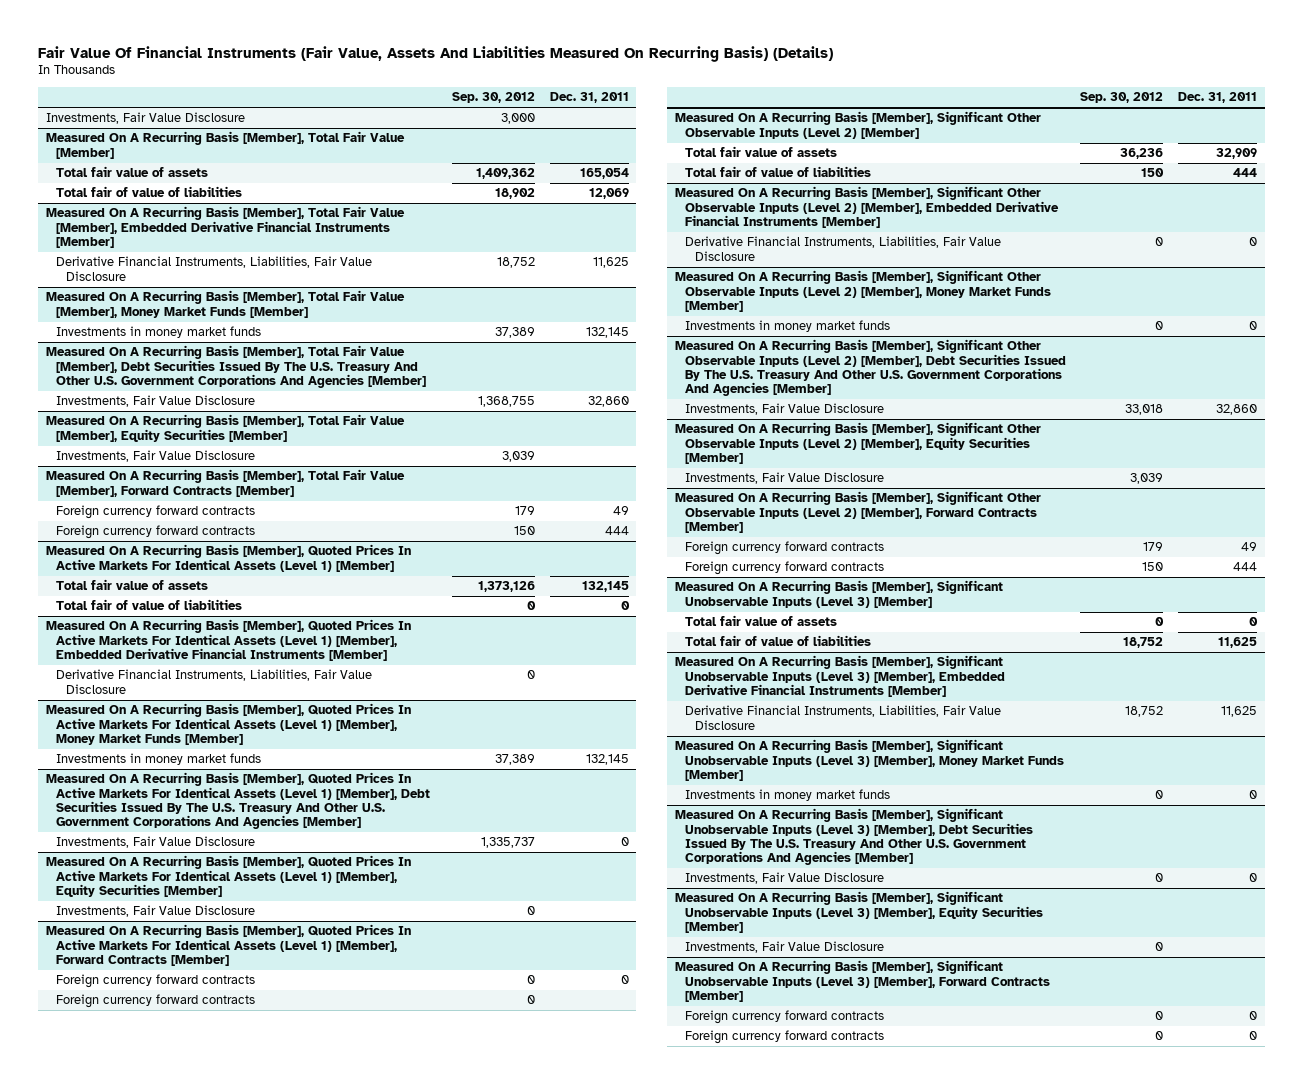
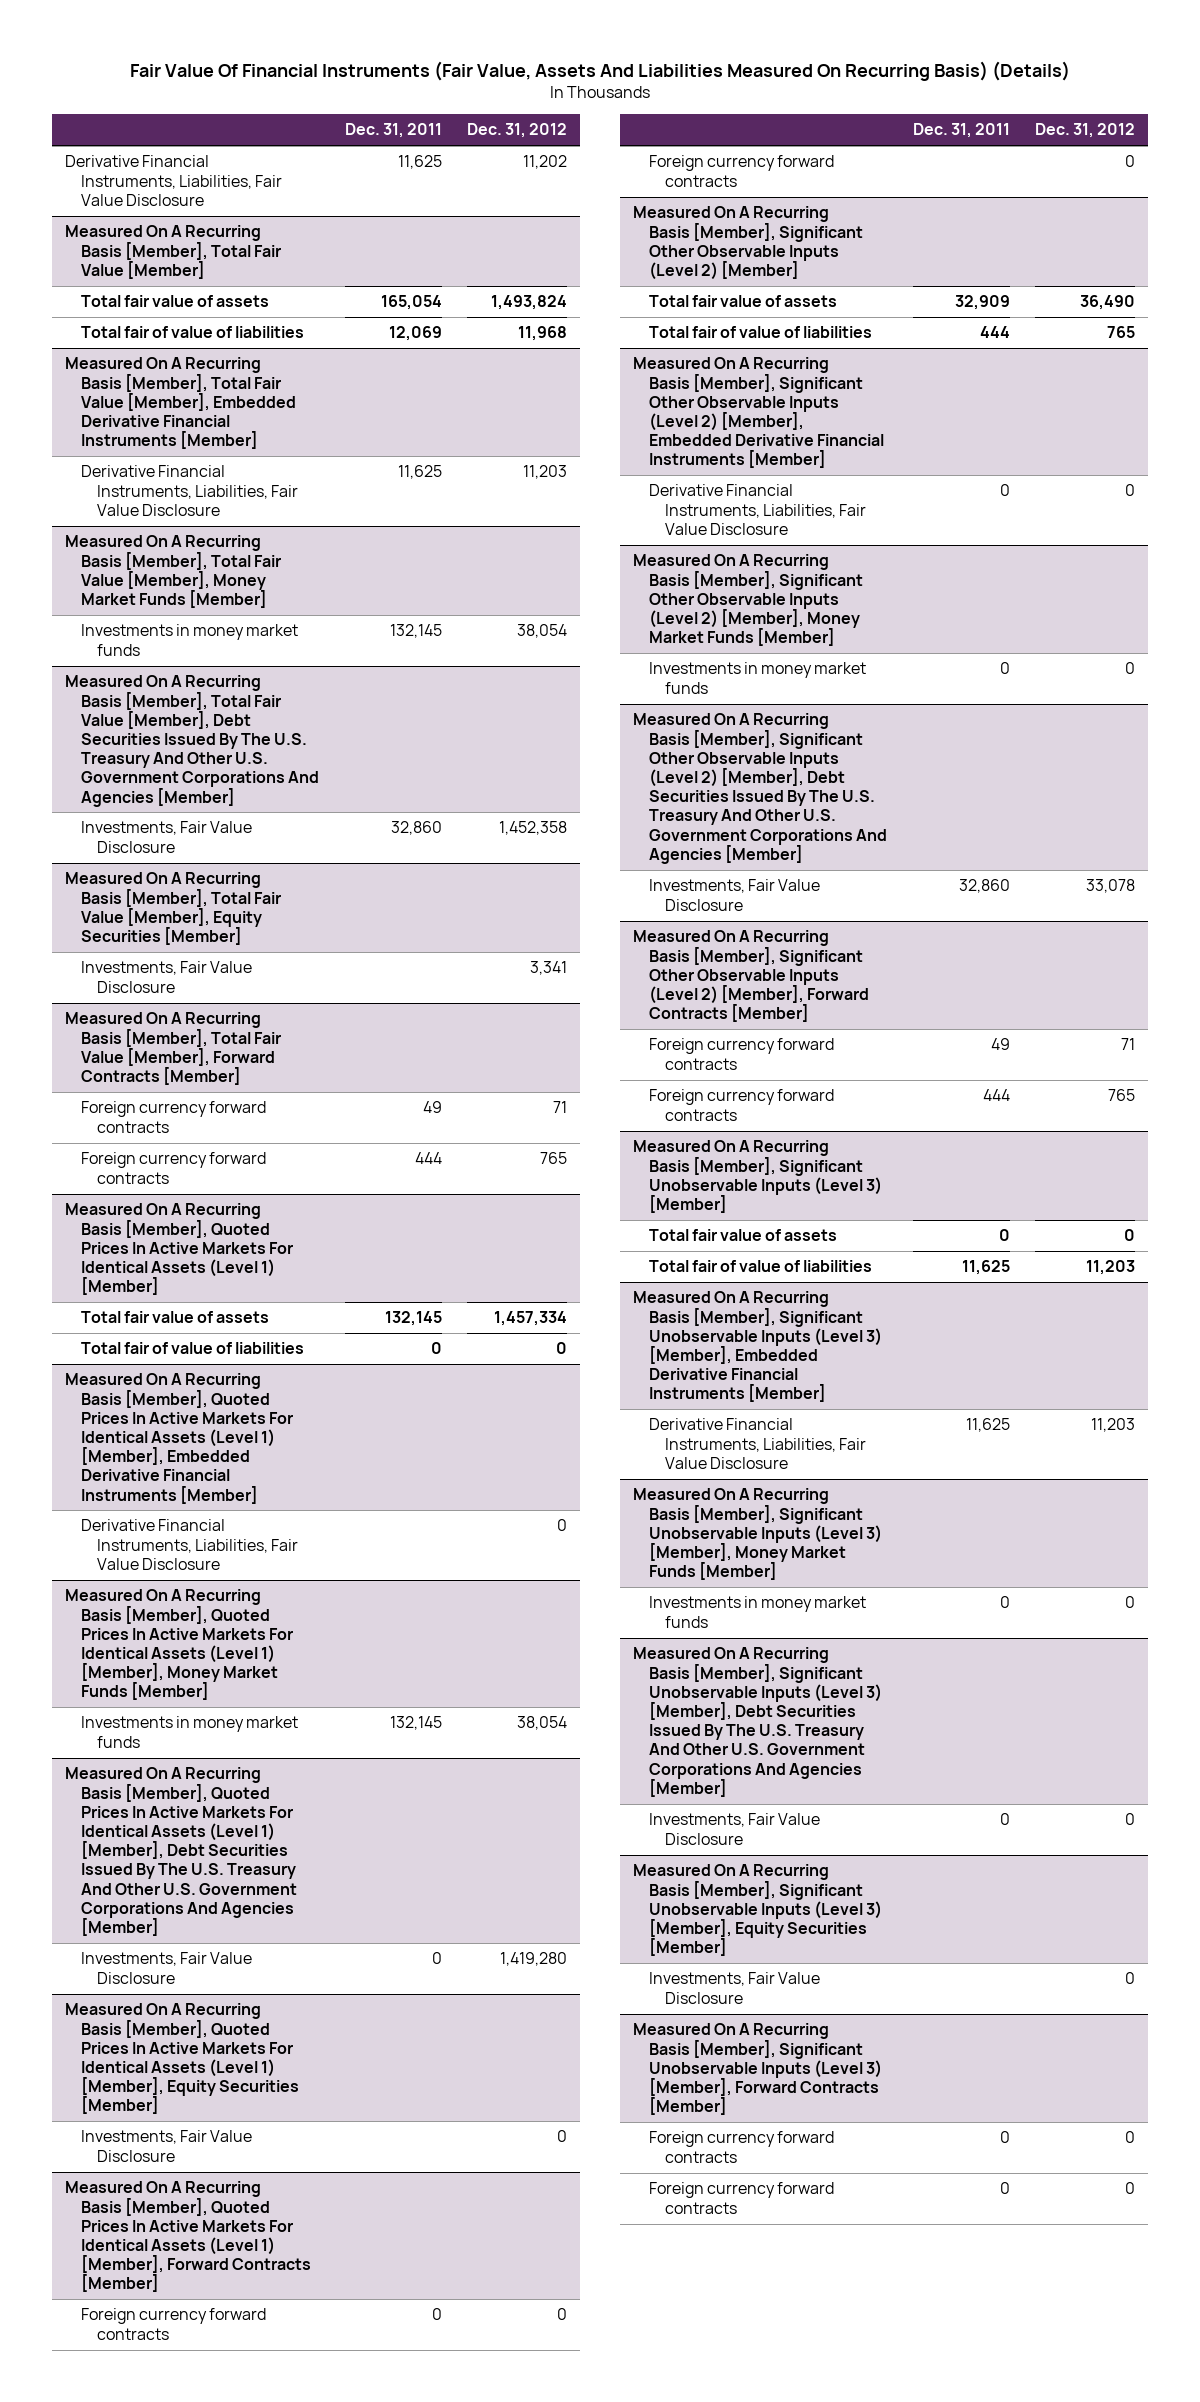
- | Sep. 30, 2012 | Dec. 31, 2011
+ | Dec. 31, 2011 | Dec. 31, 2012
- Investments, Fair Value Disclosure | 3,000 |
+ Derivative Financial Instruments, Liabilities, Fair Value Disclosure | 11,625 | 11,202
- Measured On A Recurring Basis [Member], Significant Other Observable Inputs (Level 2) [Member], Equity Securities [Member]
- Investments, Fair Value Disclosure | 3,039 |

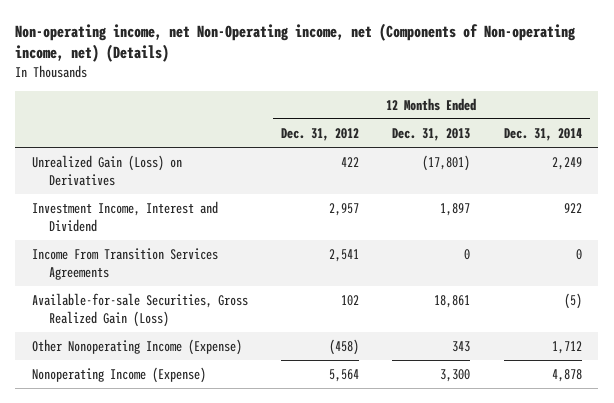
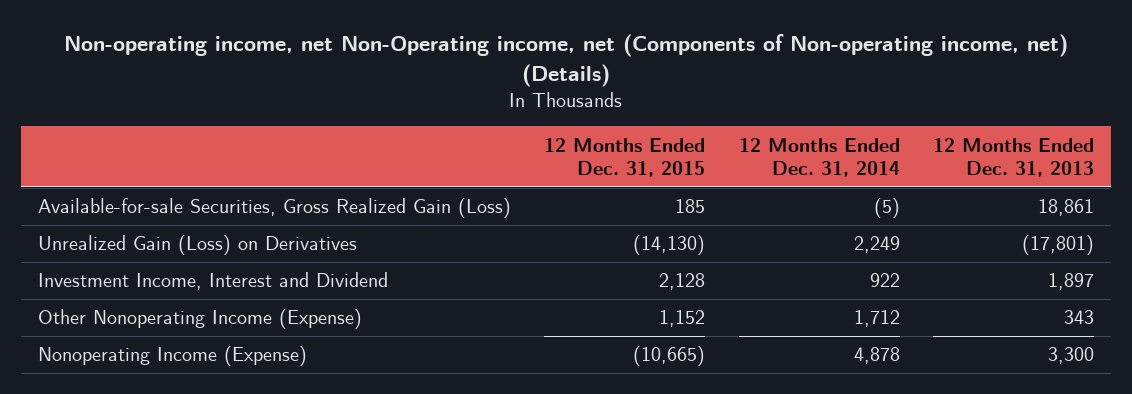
- | 12 Months Ended Dec. 31, 2012 | 12 Months Ended Dec. 31, 2013 | 12 Months Ended Dec. 31, 2014
+ | 12 Months Ended Dec. 31, 2015 | 12 Months Ended Dec. 31, 2014 | 12 Months Ended Dec. 31, 2013
moved up: Available-for-sale Securities, Gross Realized Gain (Loss) | 185 | (5) | 18,861
- Income From Transition Services Agreements | 2,541 | 0 | 0

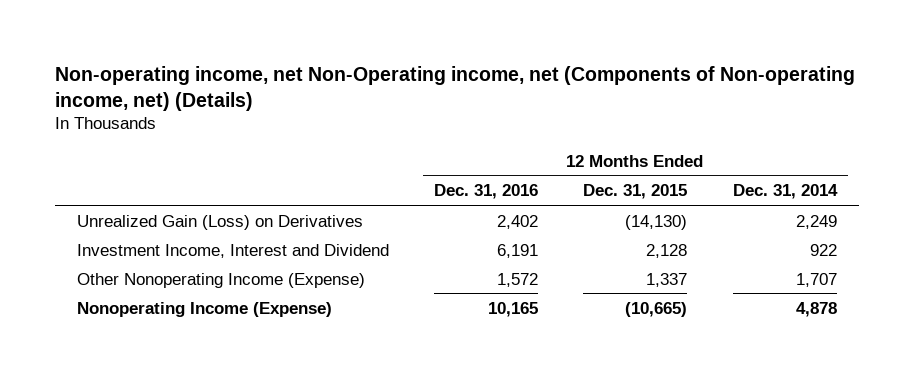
- | 12 Months Ended Dec. 31, 2015 | 12 Months Ended Dec. 31, 2014 | 12 Months Ended Dec. 31, 2013
+ | 12 Months Ended Dec. 31, 2016 | 12 Months Ended Dec. 31, 2015 | 12 Months Ended Dec. 31, 2014
- Available-for-sale Securities, Gross Realized Gain (Loss) | 185 | (5) | 18,861
- Other Nonoperating Income (Expense) | 1,152 | 1,712 | 343
+ Other Nonoperating Income (Expense) | 1,572 | 1,337 | 1,707

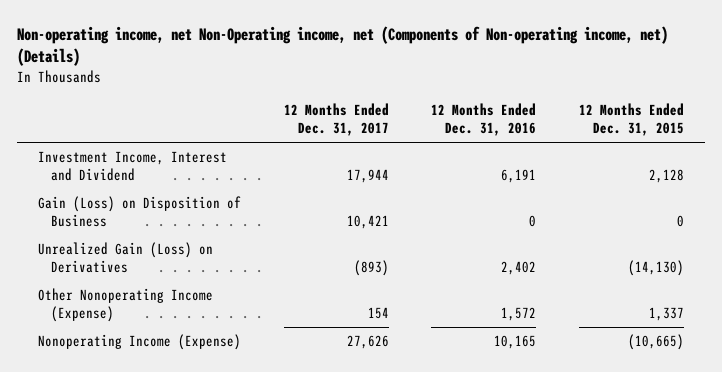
- | 12 Months Ended Dec. 31, 2016 | 12 Months Ended Dec. 31, 2015 | 12 Months Ended Dec. 31, 2014
+ | 12 Months Ended Dec. 31, 2017 | 12 Months Ended Dec. 31, 2016 | 12 Months Ended Dec. 31, 2015
+ Gain (Loss) on Disposition of Business | 10,421 | 0 | 0
moved down: Unrealized Gain (Loss) on Derivatives | (893) | 2,402 | (14,130)

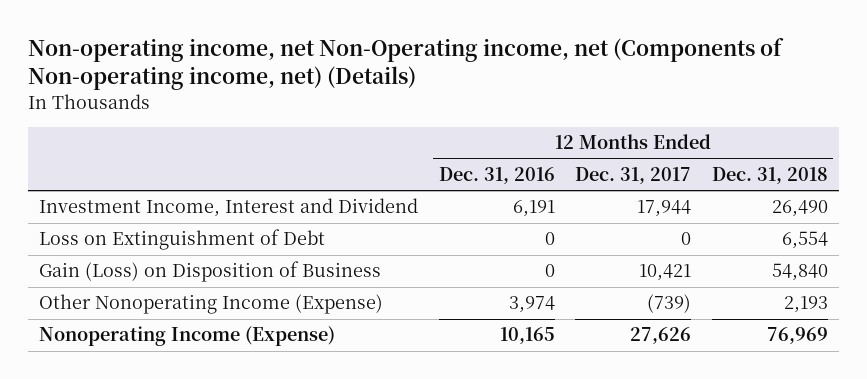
- | 12 Months Ended Dec. 31, 2017 | 12 Months Ended Dec. 31, 2016 | 12 Months Ended Dec. 31, 2015
+ | 12 Months Ended Dec. 31, 2016 | 12 Months Ended Dec. 31, 2017 | 12 Months Ended Dec. 31, 2018
+ Loss on Extinguishment of Debt | 0 | 0 | 6,554
- Unrealized Gain (Loss) on Derivatives | (893) | 2,402 | (14,130)
- Other Nonoperating Income (Expense) | 154 | 1,572 | 1,337
+ Other Nonoperating Income (Expense) | 3,974 | (739) | 2,193

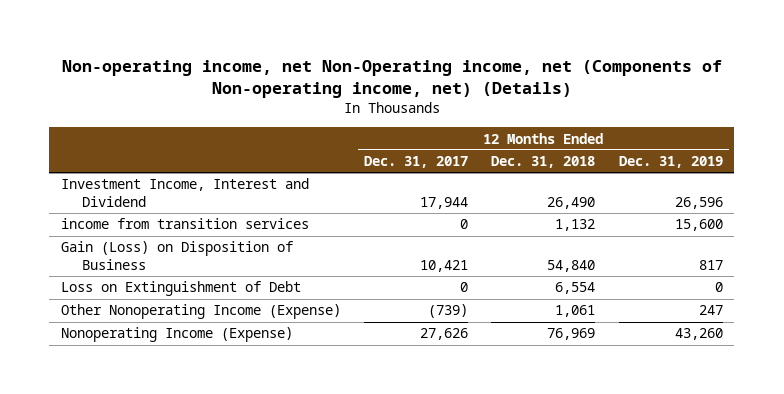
- | 12 Months Ended Dec. 31, 2016 | 12 Months Ended Dec. 31, 2017 | 12 Months Ended Dec. 31, 2018
+ | 12 Months Ended Dec. 31, 2017 | 12 Months Ended Dec. 31, 2018 | 12 Months Ended Dec. 31, 2019
+ income from transition services | 0 | 1,132 | 15,600
- Other Nonoperating Income (Expense) | 3,974 | (739) | 2,193
moved down: Loss on Extinguishment of Debt | 0 | 6,554 | 0
+ Other Nonoperating Income (Expense) | (739) | 1,061 | 247

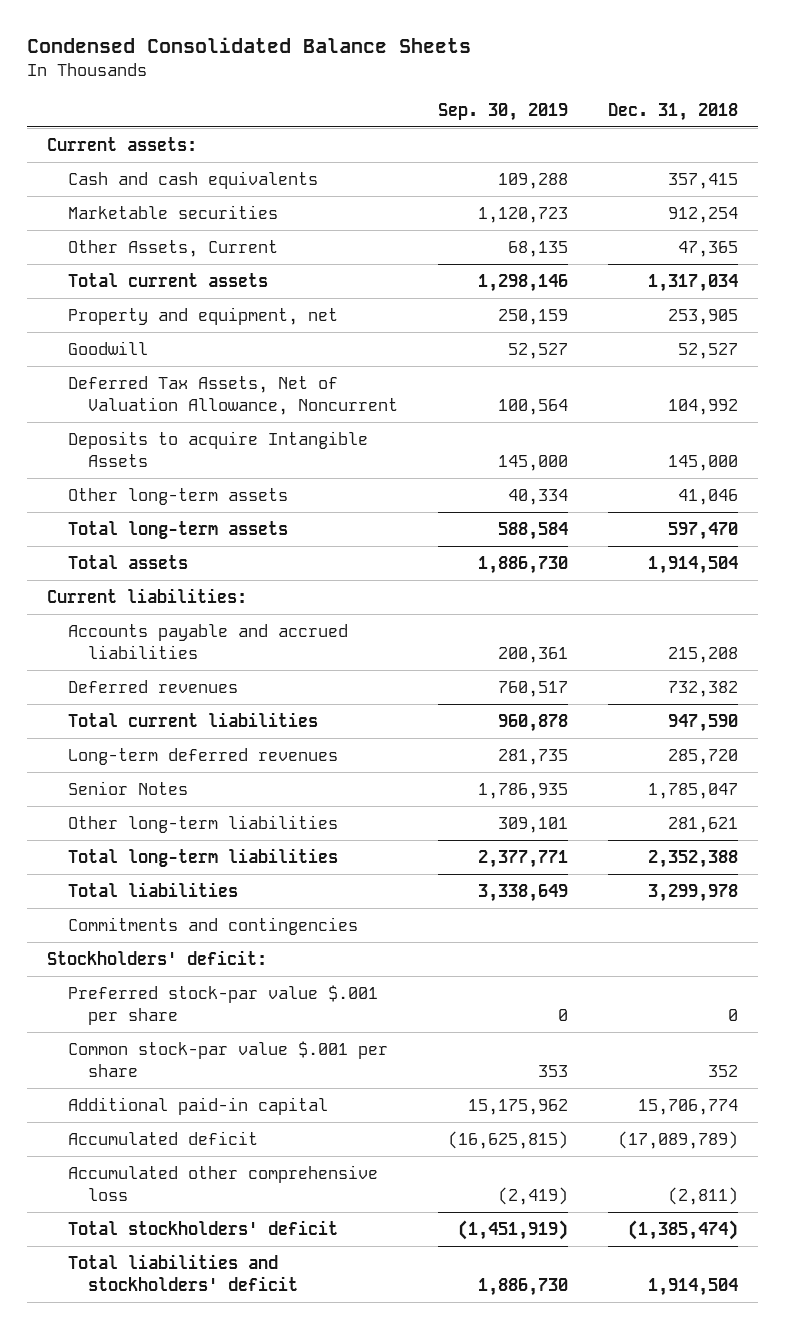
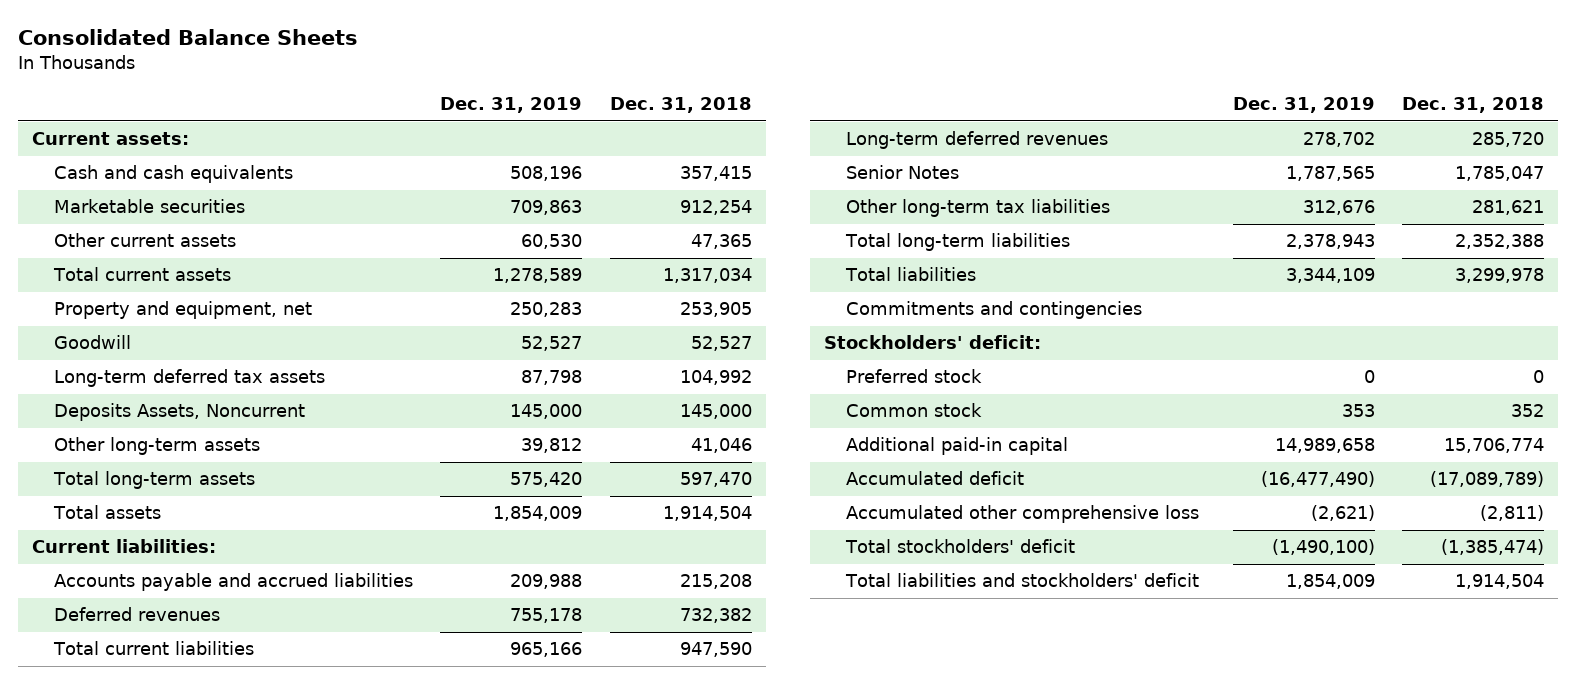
- Condensed Consolidated Balance Sheets
+ Consolidated Balance Sheets
- | Sep. 30, 2019 | Dec. 31, 2018
+ | Dec. 31, 2019 | Dec. 31, 2018
- Other Assets, Current | 68,135 | 47,365
+ Other current assets | 60,530 | 47,365
- Deferred Tax Assets, Net of Valuation Allowance, Noncurrent | 100,564 | 104,992
- Deposits to acquire Intangible Assets | 145,000 | 145,000
+ Long-term deferred tax assets | 87,798 | 104,992
+ Deposits Assets, Noncurrent | 145,000 | 145,000
- Other long-term liabilities | 309,101 | 281,621
+ Other long-term tax liabilities | 312,676 | 281,621
- Preferred stock-par value $.001 per share | 0 | 0
- Common stock-par value $.001 per share | 353 | 352
+ Preferred stock | 0 | 0
+ Common stock | 353 | 352

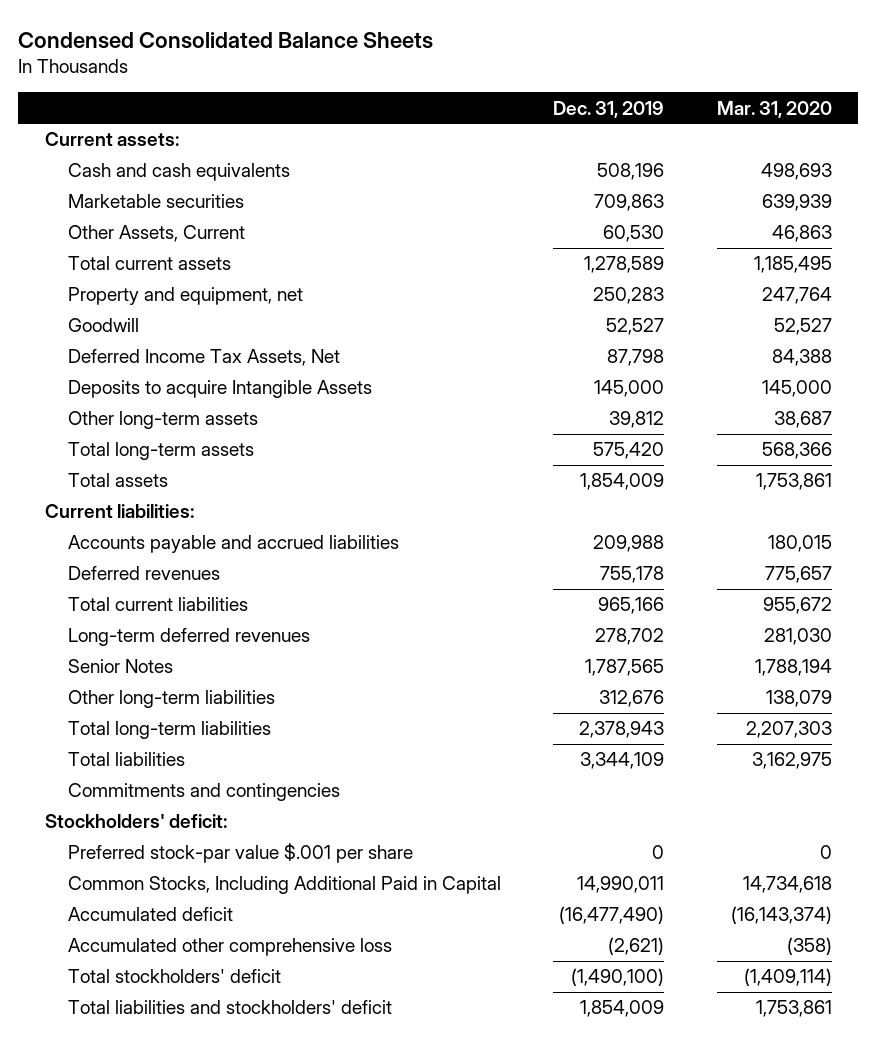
- Consolidated Balance Sheets
+ Condensed Consolidated Balance Sheets
- | Dec. 31, 2019 | Dec. 31, 2018
+ | Dec. 31, 2019 | Mar. 31, 2020
- Other current assets | 60,530 | 47,365
+ Other Assets, Current | 60,530 | 46,863
- Long-term deferred tax assets | 87,798 | 104,992
- Deposits Assets, Noncurrent | 145,000 | 145,000
+ Deferred Income Tax Assets, Net | 87,798 | 84,388
+ Deposits to acquire Intangible Assets | 145,000 | 145,000
- Other long-term tax liabilities | 312,676 | 281,621
+ Other long-term liabilities | 312,676 | 138,079
- Preferred stock | 0 | 0
- Common stock | 353 | 352
- Additional paid-in capital | 14,989,658 | 15,706,774
+ Preferred stock-par value $.001 per share | 0 | 0
+ Common Stocks, Including Additional Paid in Capital | 14,990,011 | 14,734,618

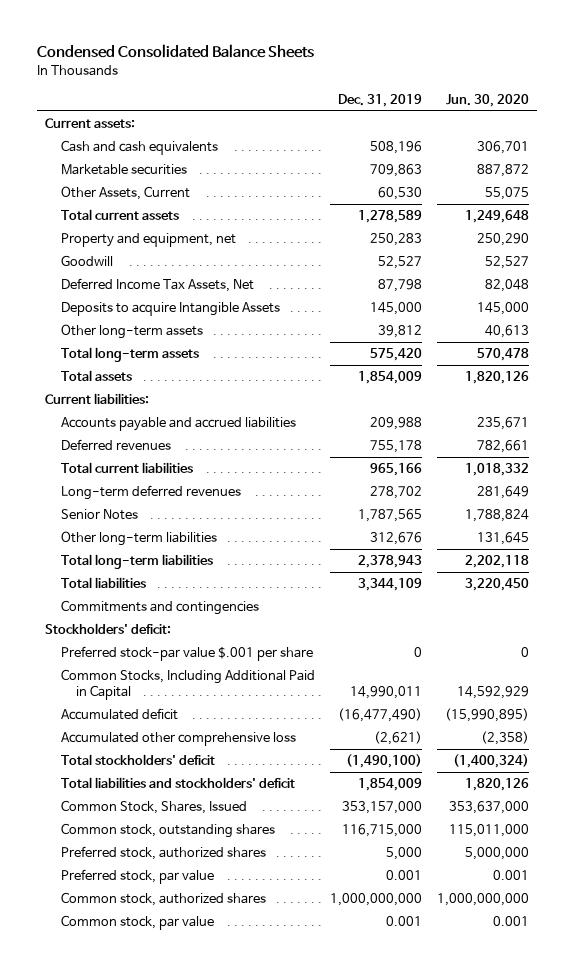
- | Dec. 31, 2019 | Mar. 31, 2020
+ | Dec. 31, 2019 | Jun. 30, 2020
+ Common Stock, Shares, Issued | 353,157,000 | 353,637,000
+ Common stock, outstanding shares | 116,715,000 | 115,011,000
+ Preferred stock, authorized shares | 5,000 | 5,000,000
+ Preferred stock, par value | 0.001 | 0.001
+ Common stock, authorized shares | 1,000,000,000 | 1,000,000,000
+ Common stock, par value | 0.001 | 0.001

